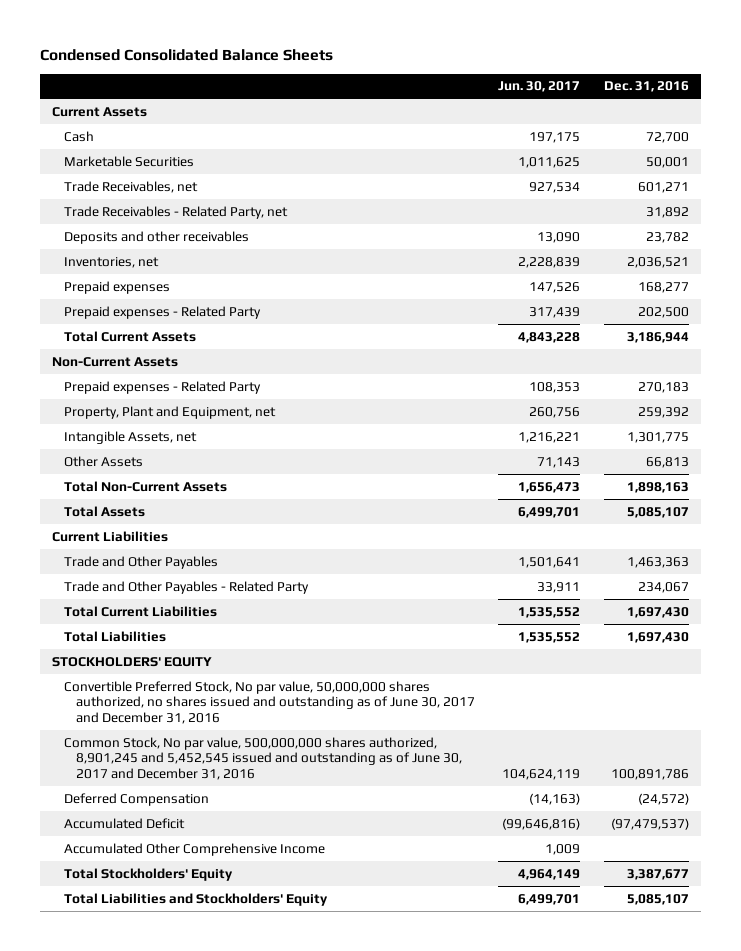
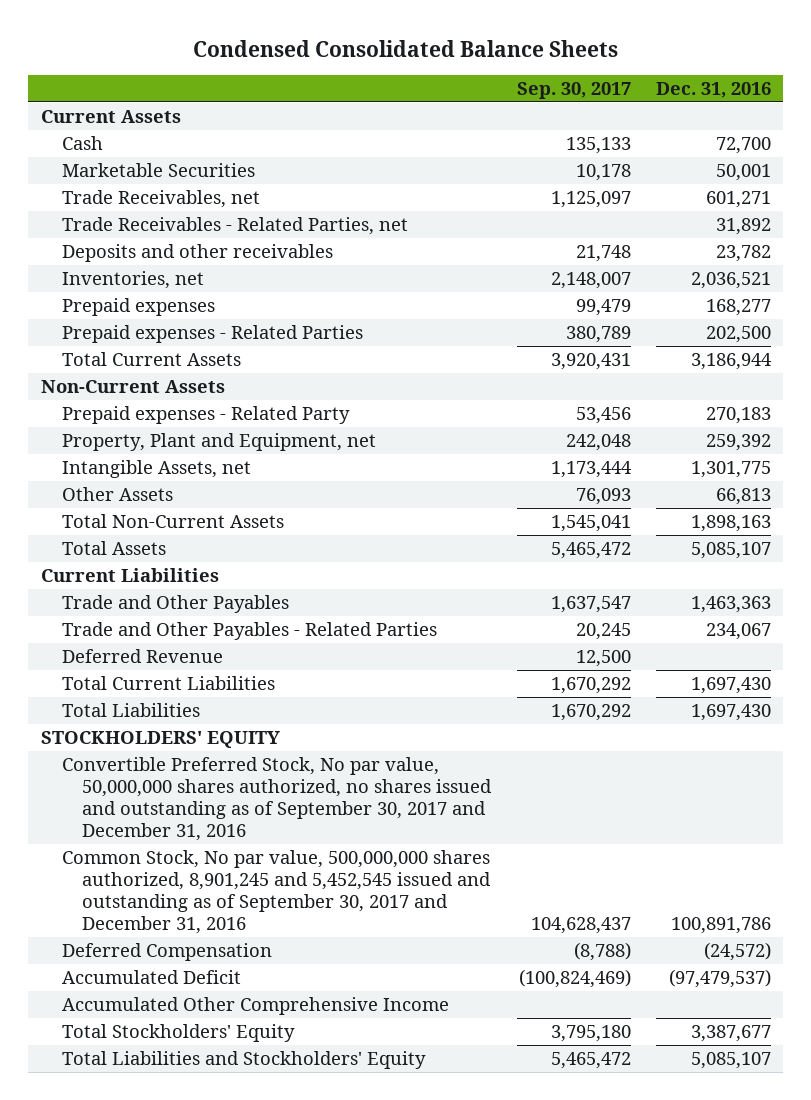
- | Jun. 30, 2017 | Dec. 31, 2016
+ | Sep. 30, 2017 | Dec. 31, 2016
- Trade Receivables - Related Party, net | | 31,892
+ Trade Receivables - Related Parties, net | | 31,892
- Prepaid expenses - Related Party | 317,439 | 202,500
+ Prepaid expenses - Related Parties | 380,789 | 202,500
- Trade and Other Payables - Related Party | 33,911 | 234,067
+ Trade and Other Payables - Related Parties | 20,245 | 234,067
+ Deferred Revenue | 12,500 |
- Convertible Preferred Stock, No par value, 50,000,000 shares authorized, no shares issued and outstanding as of June 30, 2017 and December 31, 2016
- Common Stock, No par value, 500,000,000 shares authorized, 8,901,245 and 5,452,545 issued and outstanding as of June 30, 2017 and December 31, 2016 | 104,624,119 | 100,891,786
+ Convertible Preferred Stock, No par value, 50,000,000 shares authorized, no shares issued and outstanding as of September 30, 2017 and December 31, 2016
+ Common Stock, No par value, 500,000,000 shares authorized, 8,901,245 and 5,452,545 issued and outstanding as of September 30, 2017 and December 31, 2016 | 104,628,437 | 100,891,786

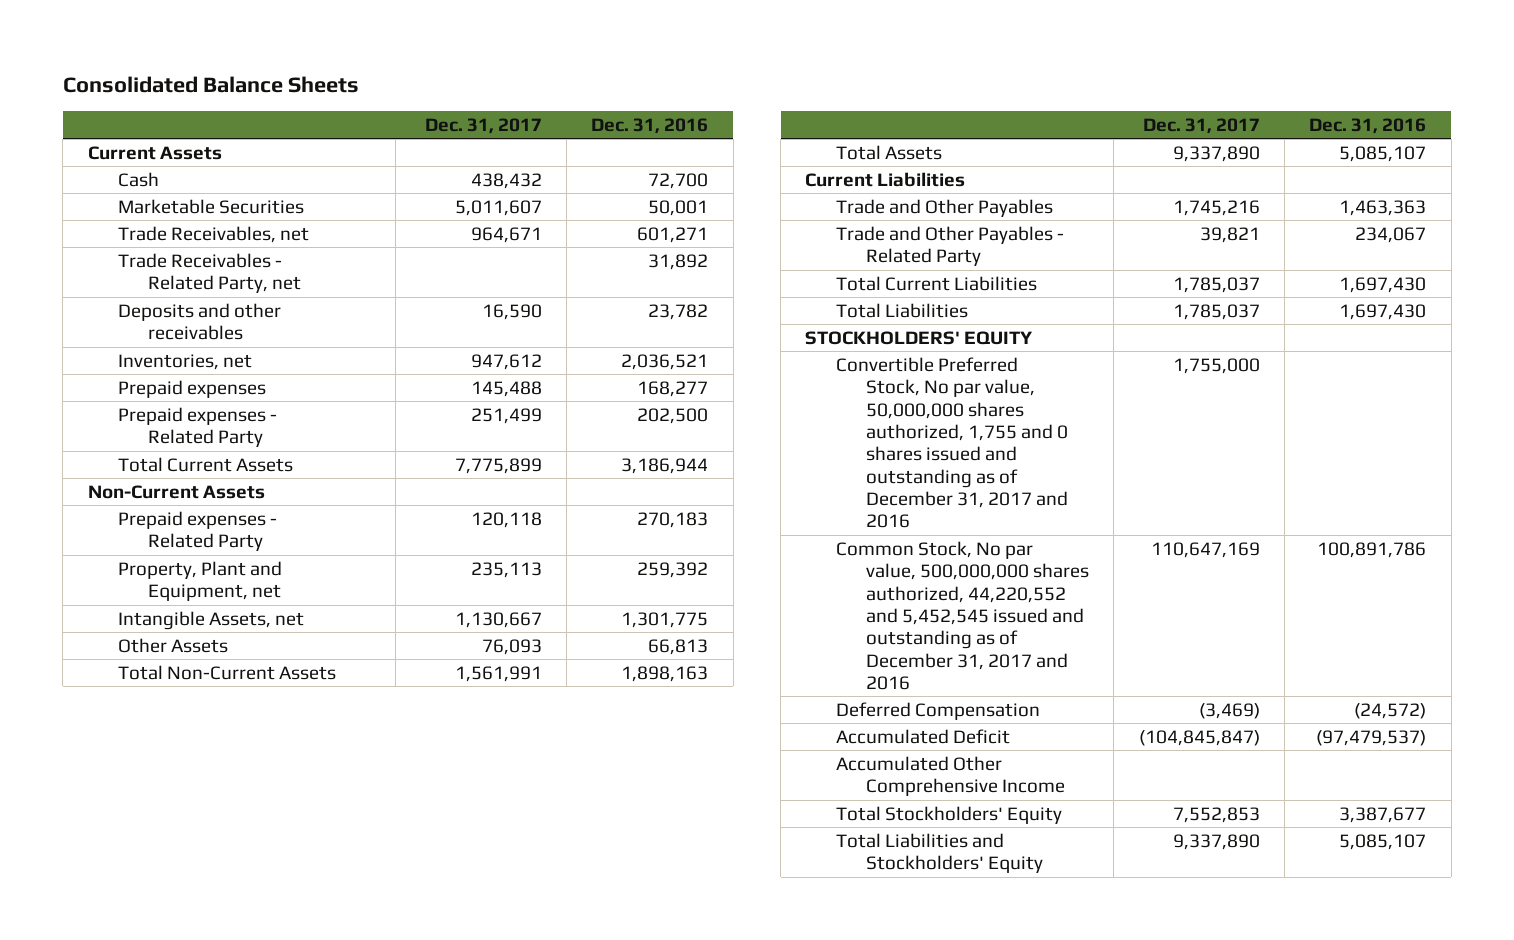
- Condensed Consolidated Balance Sheets
+ Consolidated Balance Sheets
- | Sep. 30, 2017 | Dec. 31, 2016
+ | Dec. 31, 2017 | Dec. 31, 2016
- Trade Receivables - Related Parties, net | | 31,892
+ Trade Receivables - Related Party, net | | 31,892
- Prepaid expenses - Related Parties | 380,789 | 202,500
+ Prepaid expenses - Related Party | 251,499 | 202,500
- Trade and Other Payables - Related Parties | 20,245 | 234,067
- Deferred Revenue | 12,500 |
+ Trade and Other Payables - Related Party | 39,821 | 234,067
- Convertible Preferred Stock, No par value, 50,000,000 shares authorized, no shares issued and outstanding as of September 30, 2017 and December 31, 2016
- Common Stock, No par value, 500,000,000 shares authorized, 8,901,245 and 5,452,545 issued and outstanding as of September 30, 2017 and December 31, 2016 | 104,628,437 | 100,891,786
+ Convertible Preferred Stock, No par value, 50,000,000 shares authorized, 1,755 and 0 shares issued and outstanding as of December 31, 2017 and 2016 | 1,755,000 |
+ Common Stock, No par value, 500,000,000 shares authorized, 44,220,552 and 5,452,545 issued and outstanding as of December 31, 2017 and 2016 | 110,647,169 | 100,891,786

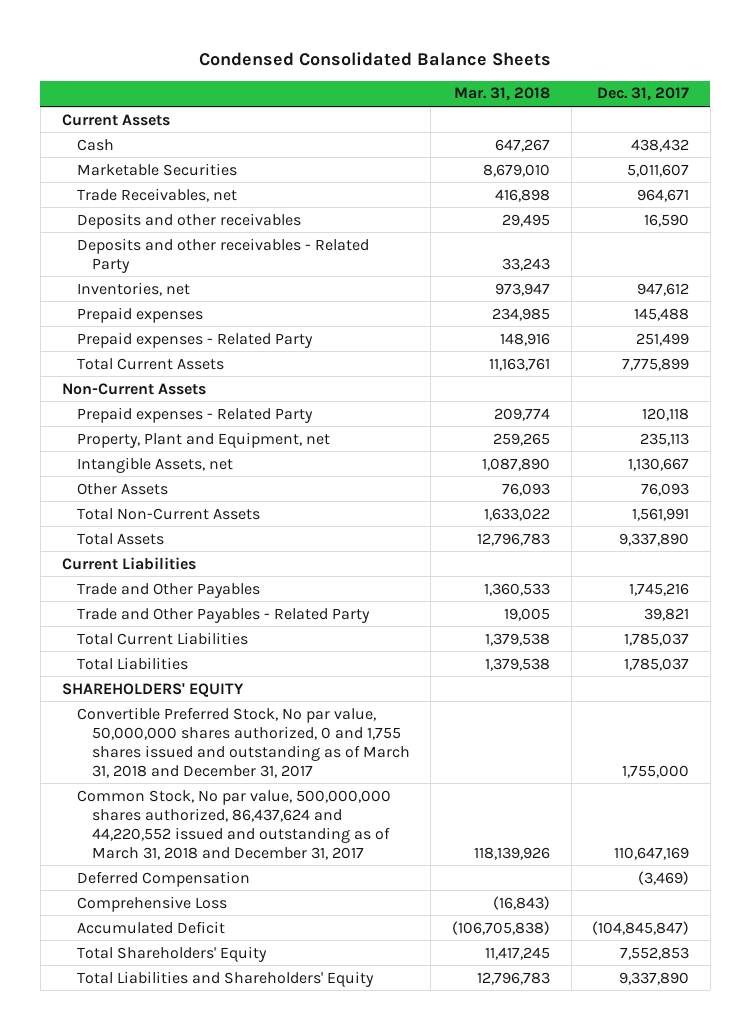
- Consolidated Balance Sheets
+ Condensed Consolidated Balance Sheets
- | Dec. 31, 2017 | Dec. 31, 2016
+ | Mar. 31, 2018 | Dec. 31, 2017
- Trade Receivables - Related Party, net | | 31,892
+ Deposits and other receivables - Related Party | 33,243 |
- STOCKHOLDERS' EQUITY
- Convertible Preferred Stock, No par value, 50,000,000 shares authorized, 1,755 and 0 shares issued and outstanding as of December 31, 2017 and 2016 | 1,755,000 |
- Common Stock, No par value, 500,000,000 shares authorized, 44,220,552 and 5,452,545 issued and outstanding as of December 31, 2017 and 2016 | 110,647,169 | 100,891,786
+ SHAREHOLDERS' EQUITY
+ Convertible Preferred Stock, No par value, 50,000,000 shares authorized, 0 and 1,755 shares issued and outstanding as of March 31, 2018 and December 31, 2017 | | 1,755,000
+ Common Stock, No par value, 500,000,000 shares authorized, 86,437,624 and 44,220,552 issued and outstanding as of March 31, 2018 and December 31, 2017 | 118,139,926 | 110,647,169
+ Comprehensive Loss | (16,843) |
- Accumulated Other Comprehensive Income
- Total Stockholders' Equity | 7,552,853 | 3,387,677
- Total Liabilities and Stockholders' Equity | 9,337,890 | 5,085,107
+ Total Shareholders' Equity | 11,417,245 | 7,552,853
+ Total Liabilities and Shareholders' Equity | 12,796,783 | 9,337,890

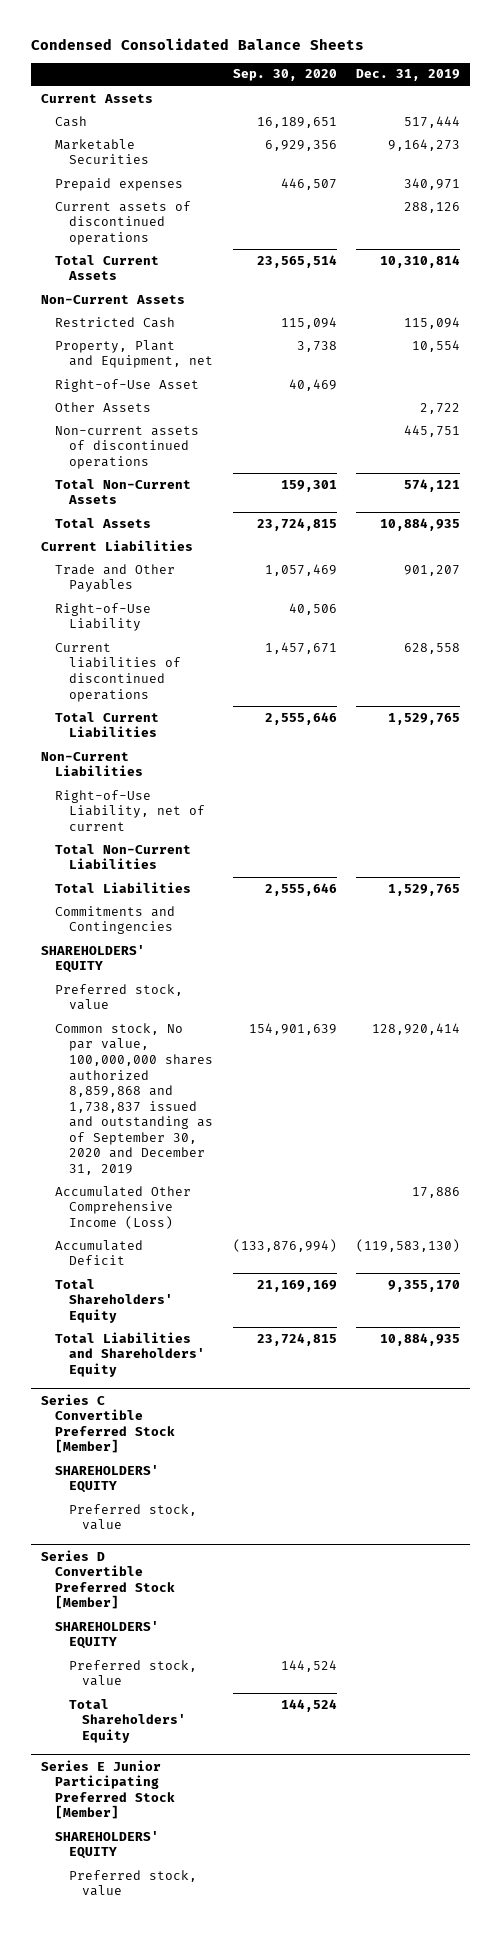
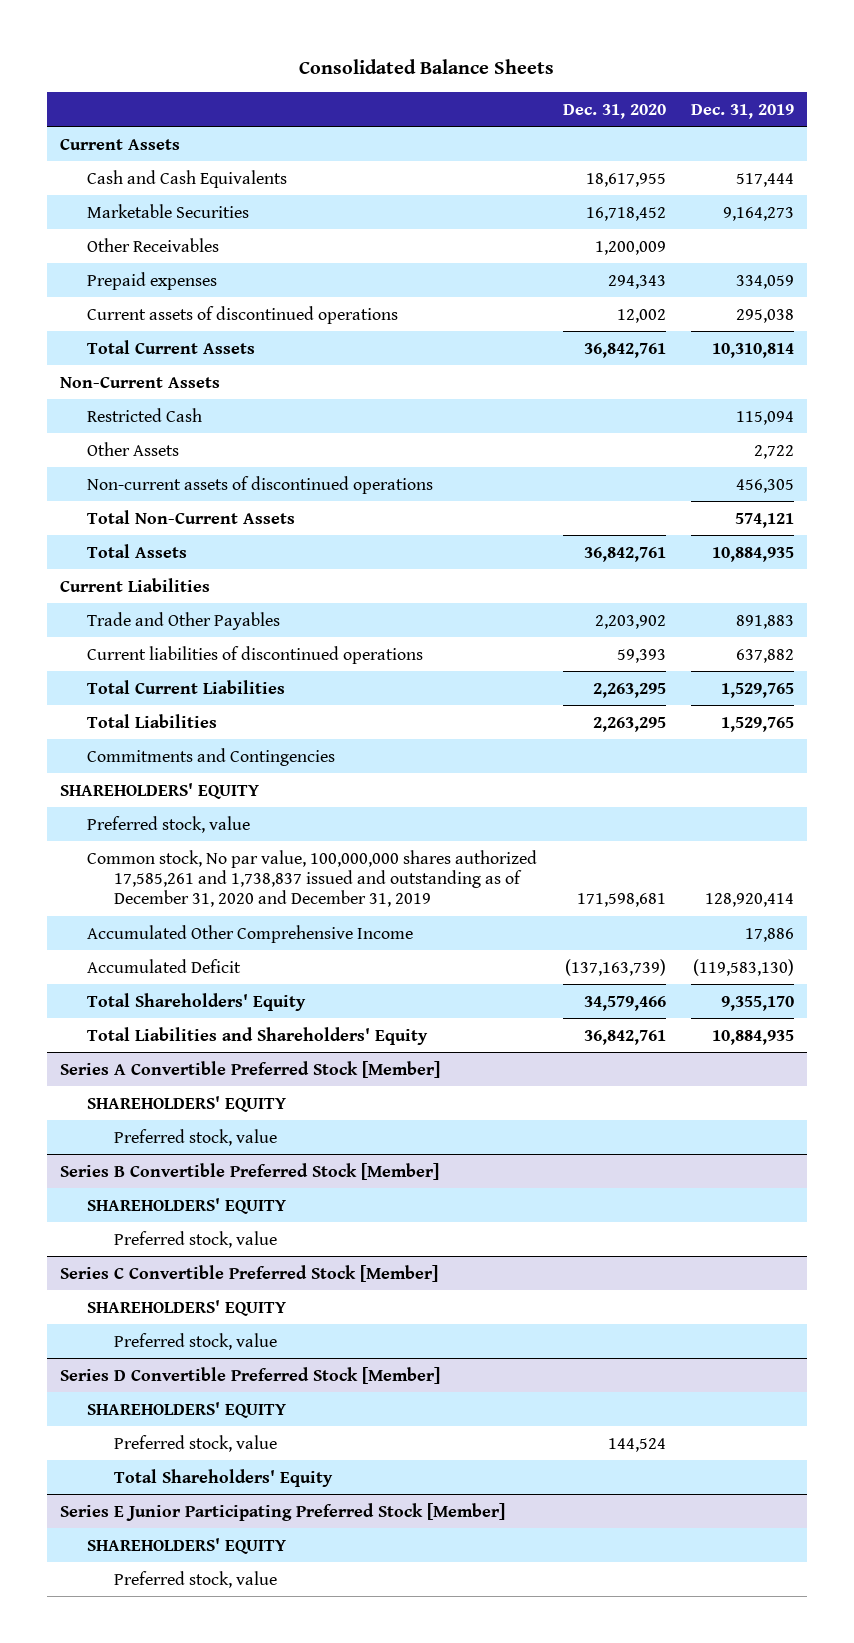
- Condensed Consolidated Balance Sheets
+ Consolidated Balance Sheets
- | Sep. 30, 2020 | Dec. 31, 2019
+ | Dec. 31, 2020 | Dec. 31, 2019
- Cash | 16,189,651 | 517,444
+ Cash and Cash Equivalents | 18,617,955 | 517,444
- Prepaid expenses | 446,507 | 340,971
- Current assets of discontinued operations | | 288,126
+ Other Receivables | 1,200,009 |
+ Prepaid expenses | 294,343 | 334,059
+ Current assets of discontinued operations | 12,002 | 295,038
- Property, Plant and Equipment, net | 3,738 | 10,554
- Right-of-Use Asset | 40,469 |
- Non-current assets of discontinued operations | | 445,751
+ Non-current assets of discontinued operations | | 456,305
- Trade and Other Payables | 1,057,469 | 901,207
- Right-of-Use Liability | 40,506 |
- Current liabilities of discontinued operations | 1,457,671 | 628,558
+ Trade and Other Payables | 2,203,902 | 891,883
+ Current liabilities of discontinued operations | 59,393 | 637,882
- Non-Current Liabilities
- Right-of-Use Liability, net of current
- Total Non-Current Liabilities
- Common stock, No par value, 100,000,000 shares authorized 8,859,868 and 1,738,837 issued and outstanding as of September 30, 2020 and December 31, 2019 | 154,901,639 | 128,920,414
- Accumulated Other Comprehensive Income (Loss) | | 17,886
+ Common stock, No par value, 100,000,000 shares authorized 17,585,261 and 1,738,837 issued and outstanding as of December 31, 2020 and December 31, 2019 | 171,598,681 | 128,920,414
+ Accumulated Other Comprehensive Income | | 17,886
+ Series A Convertible Preferred Stock [Member]
+ SHAREHOLDERS' EQUITY
+ Preferred stock, value
+ Series B Convertible Preferred Stock [Member]
+ SHAREHOLDERS' EQUITY
+ Preferred stock, value

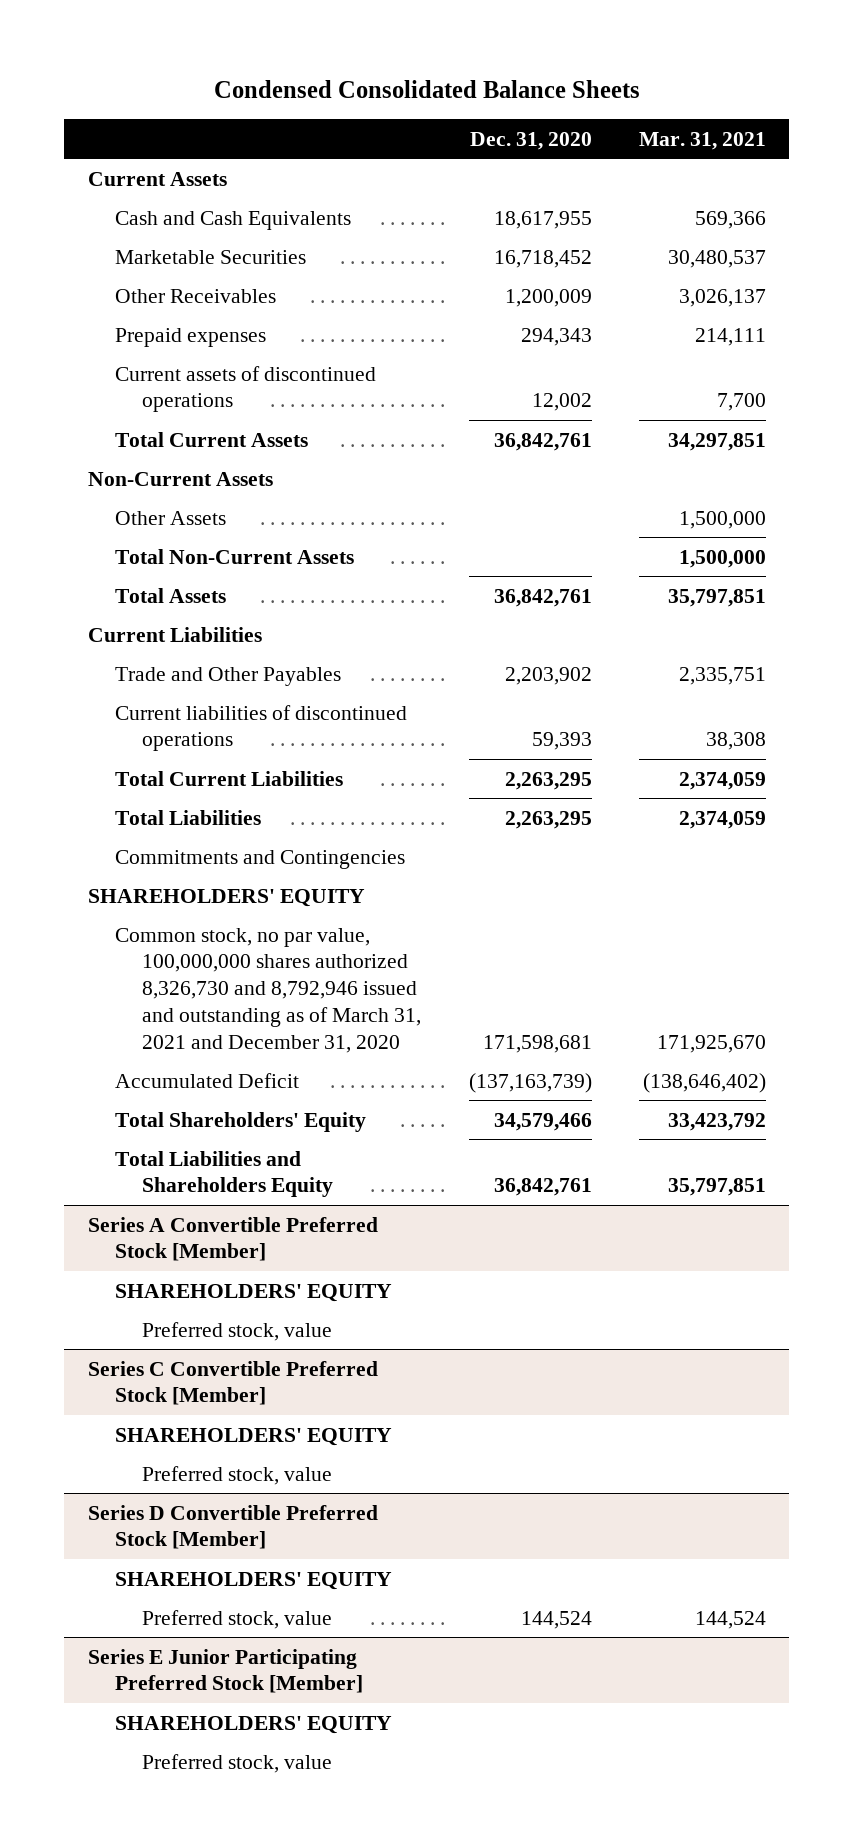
- Consolidated Balance Sheets
+ Condensed Consolidated Balance Sheets
- | Dec. 31, 2020 | Dec. 31, 2019
+ | Dec. 31, 2020 | Mar. 31, 2021
- Restricted Cash | | 115,094
- Non-current assets of discontinued operations | | 456,305
- Preferred stock, value
- Common stock, No par value, 100,000,000 shares authorized 17,585,261 and 1,738,837 issued and outstanding as of December 31, 2020 and December 31, 2019 | 171,598,681 | 128,920,414
- Accumulated Other Comprehensive Income | | 17,886
+ Common stock, no par value, 100,000,000 shares authorized 8,326,730 and 8,792,946 issued and outstanding as of March 31, 2021 and December 31, 2020 | 171,598,681 | 171,925,670
- Total Liabilities and Shareholders' Equity | 36,842,761 | 10,884,935
+ Total Liabilities and Shareholders Equity | 36,842,761 | 35,797,851
- Series B Convertible Preferred Stock [Member]
- SHAREHOLDERS' EQUITY
- Preferred stock, value
@ Series D Convertible Preferred Stock [Member]
- Total Shareholders' Equity

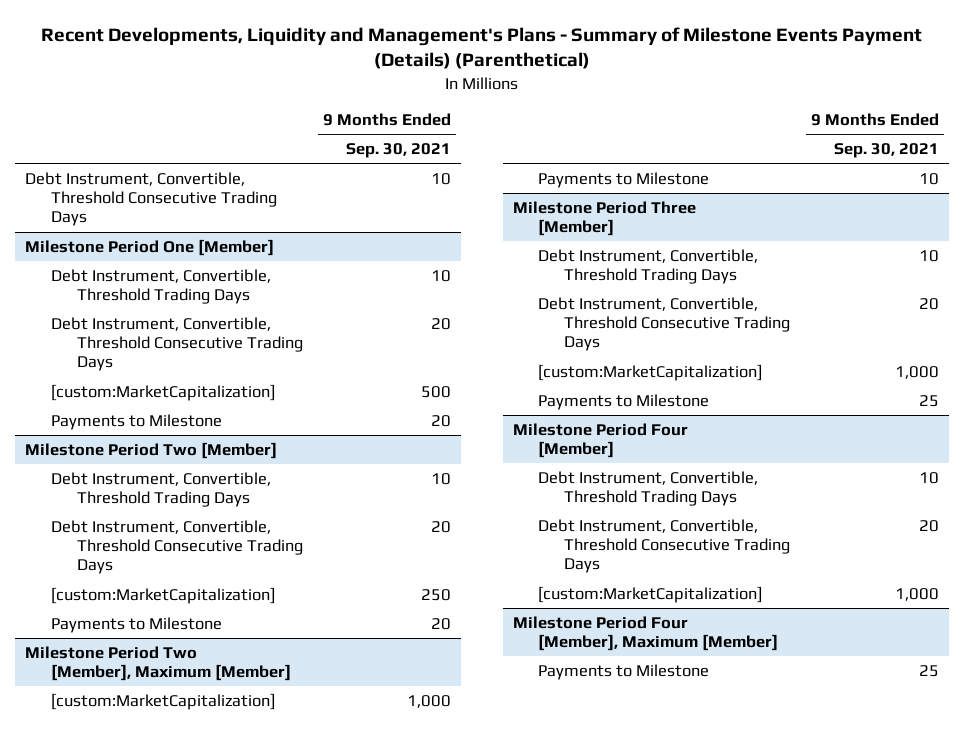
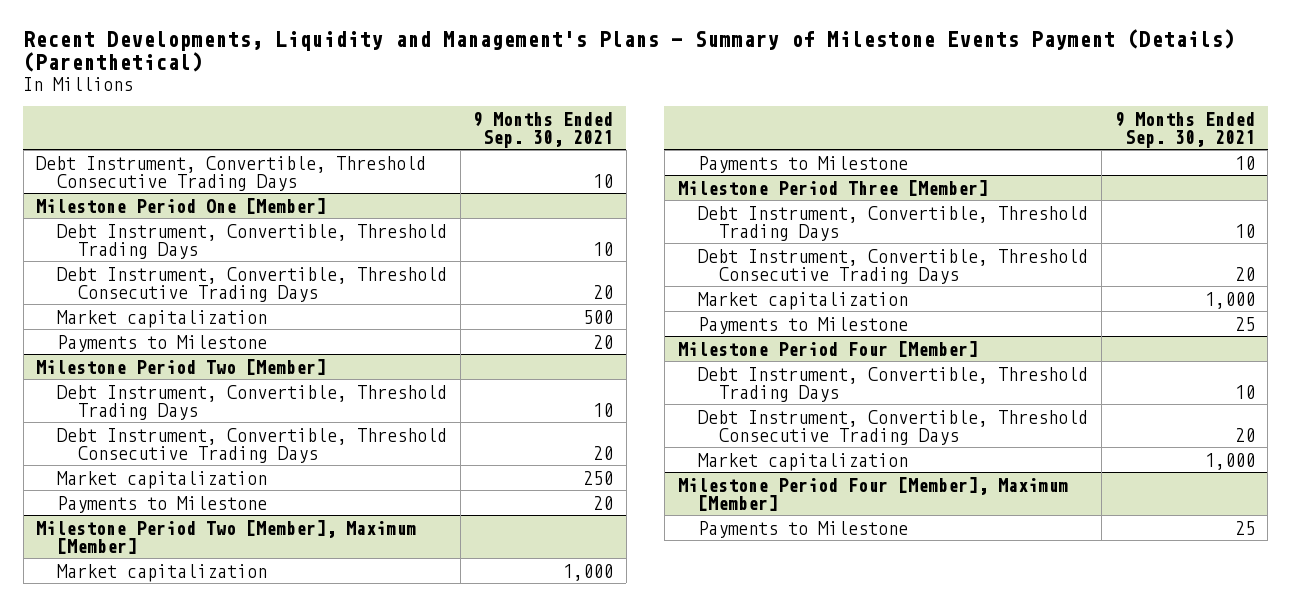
@ Milestone Period One [Member]
- [custom:MarketCapitalization] | 500
+ Market capitalization | 500
@ Milestone Period Two [Member]
- [custom:MarketCapitalization] | 250
+ Market capitalization | 250
@ Milestone Period Two [Member], Maximum [Member]
- [custom:MarketCapitalization] | 1,000
+ Market capitalization | 1,000
@ Milestone Period Three [Member]
- [custom:MarketCapitalization] | 1,000
+ Market capitalization | 1,000
@ Milestone Period Four [Member]
- [custom:MarketCapitalization] | 1,000
+ Market capitalization | 1,000

